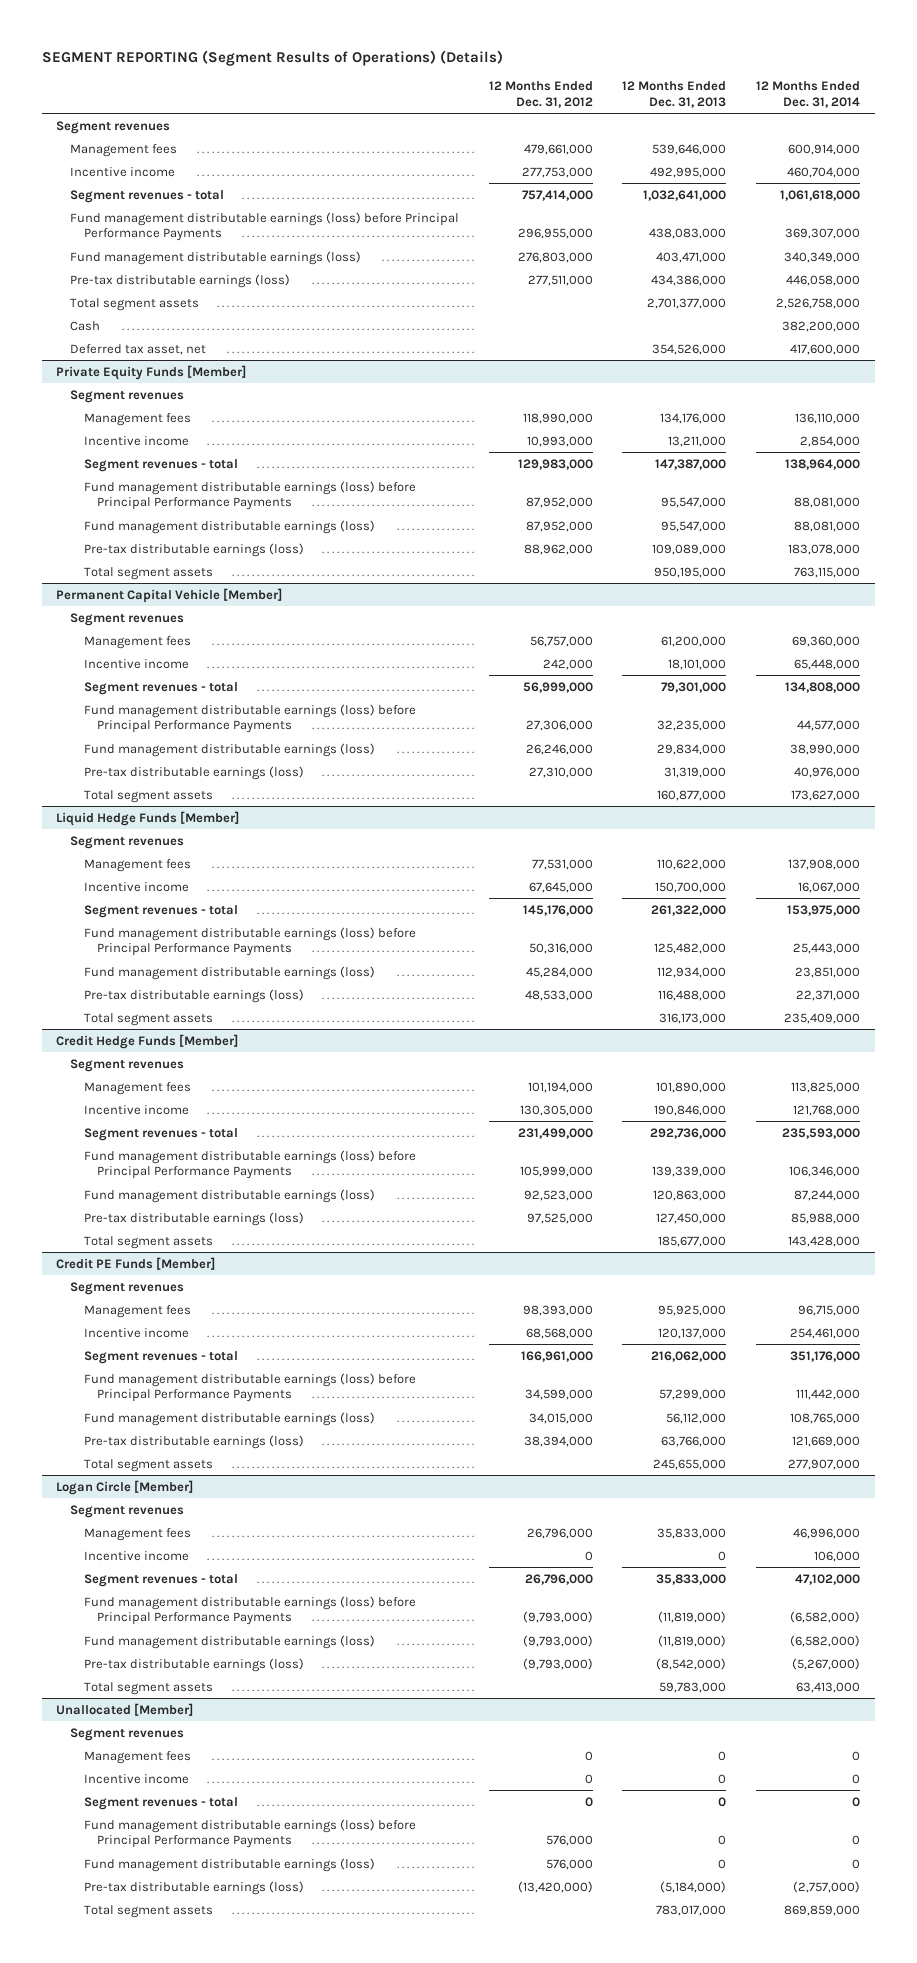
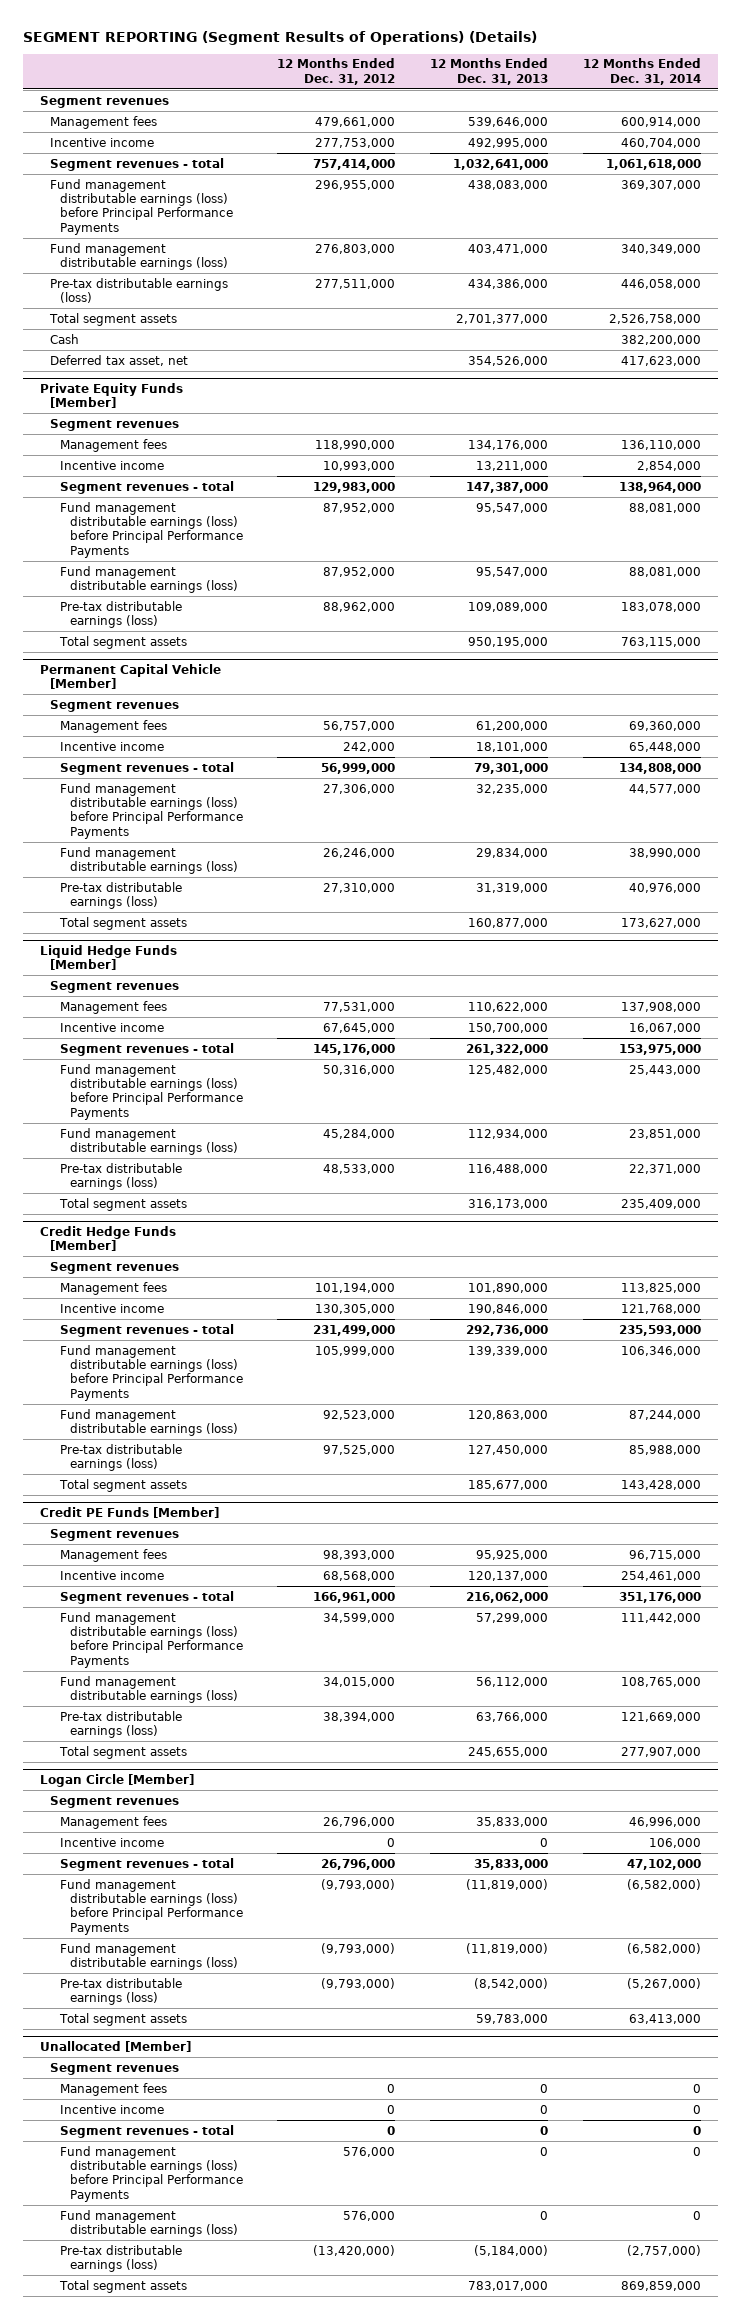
- Deferred tax asset, net | | 354,526,000 | 417,600,000
+ Deferred tax asset, net | | 354,526,000 | 417,623,000

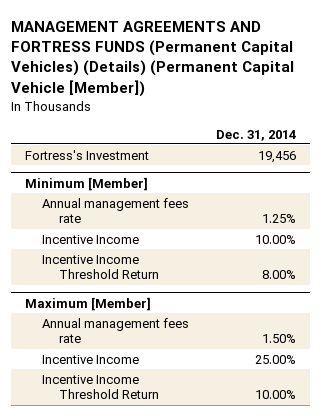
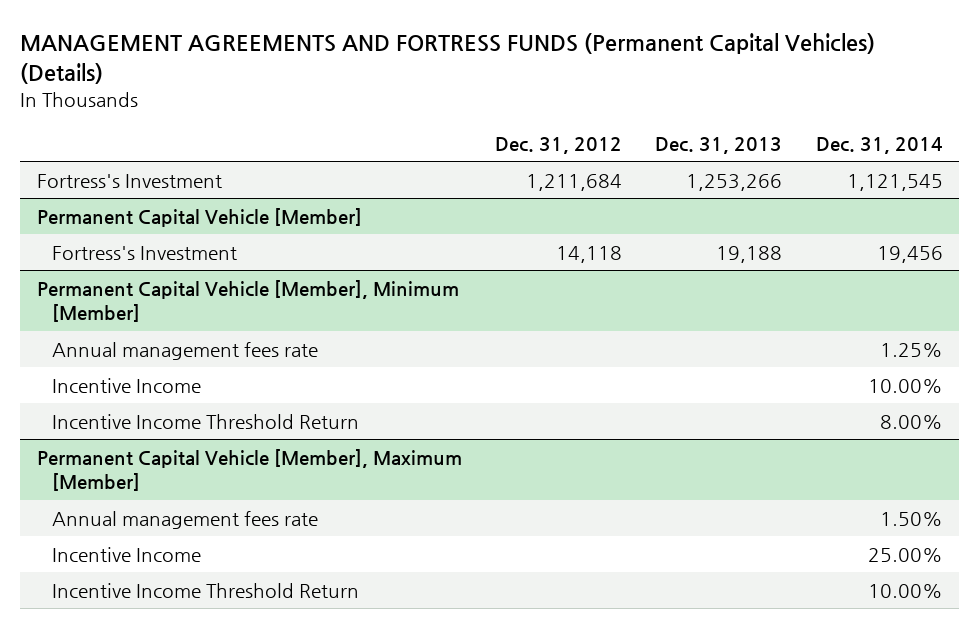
- MANAGEMENT AGREEMENTS AND FORTRESS FUNDS (Permanent Capital Vehicles) (Details) (Permanent Capital Vehicle [Member])
+ MANAGEMENT AGREEMENTS AND FORTRESS FUNDS (Permanent Capital Vehicles) (Details)
- | Dec. 31, 2014
+ | Dec. 31, 2012 | Dec. 31, 2013 | Dec. 31, 2014
+ Fortress's Investment | 1,211,684 | 1,253,266 | 1,121,545
+ Permanent Capital Vehicle [Member]
- Minimum [Member]
+ Permanent Capital Vehicle [Member], Minimum [Member]
- Maximum [Member]
+ Permanent Capital Vehicle [Member], Maximum [Member]

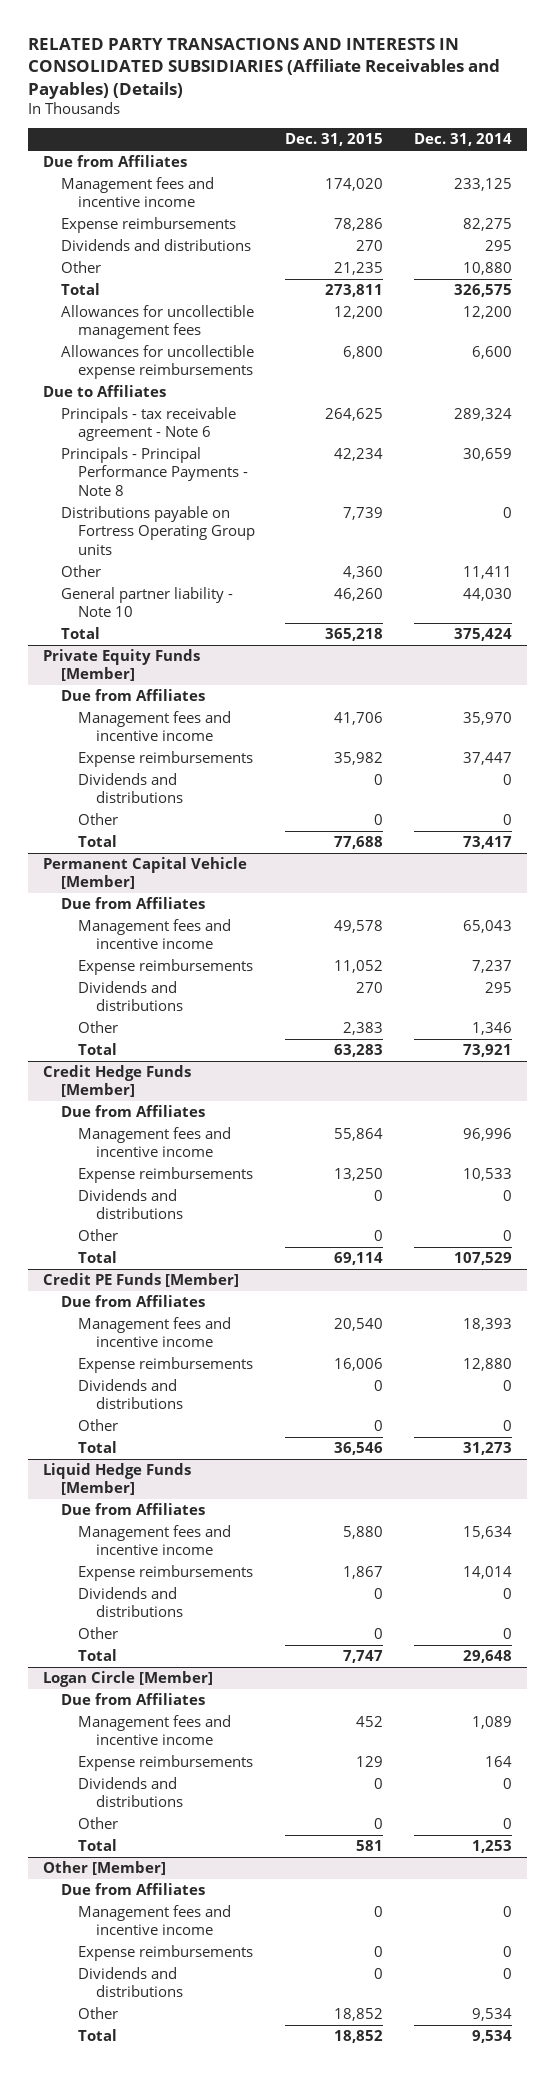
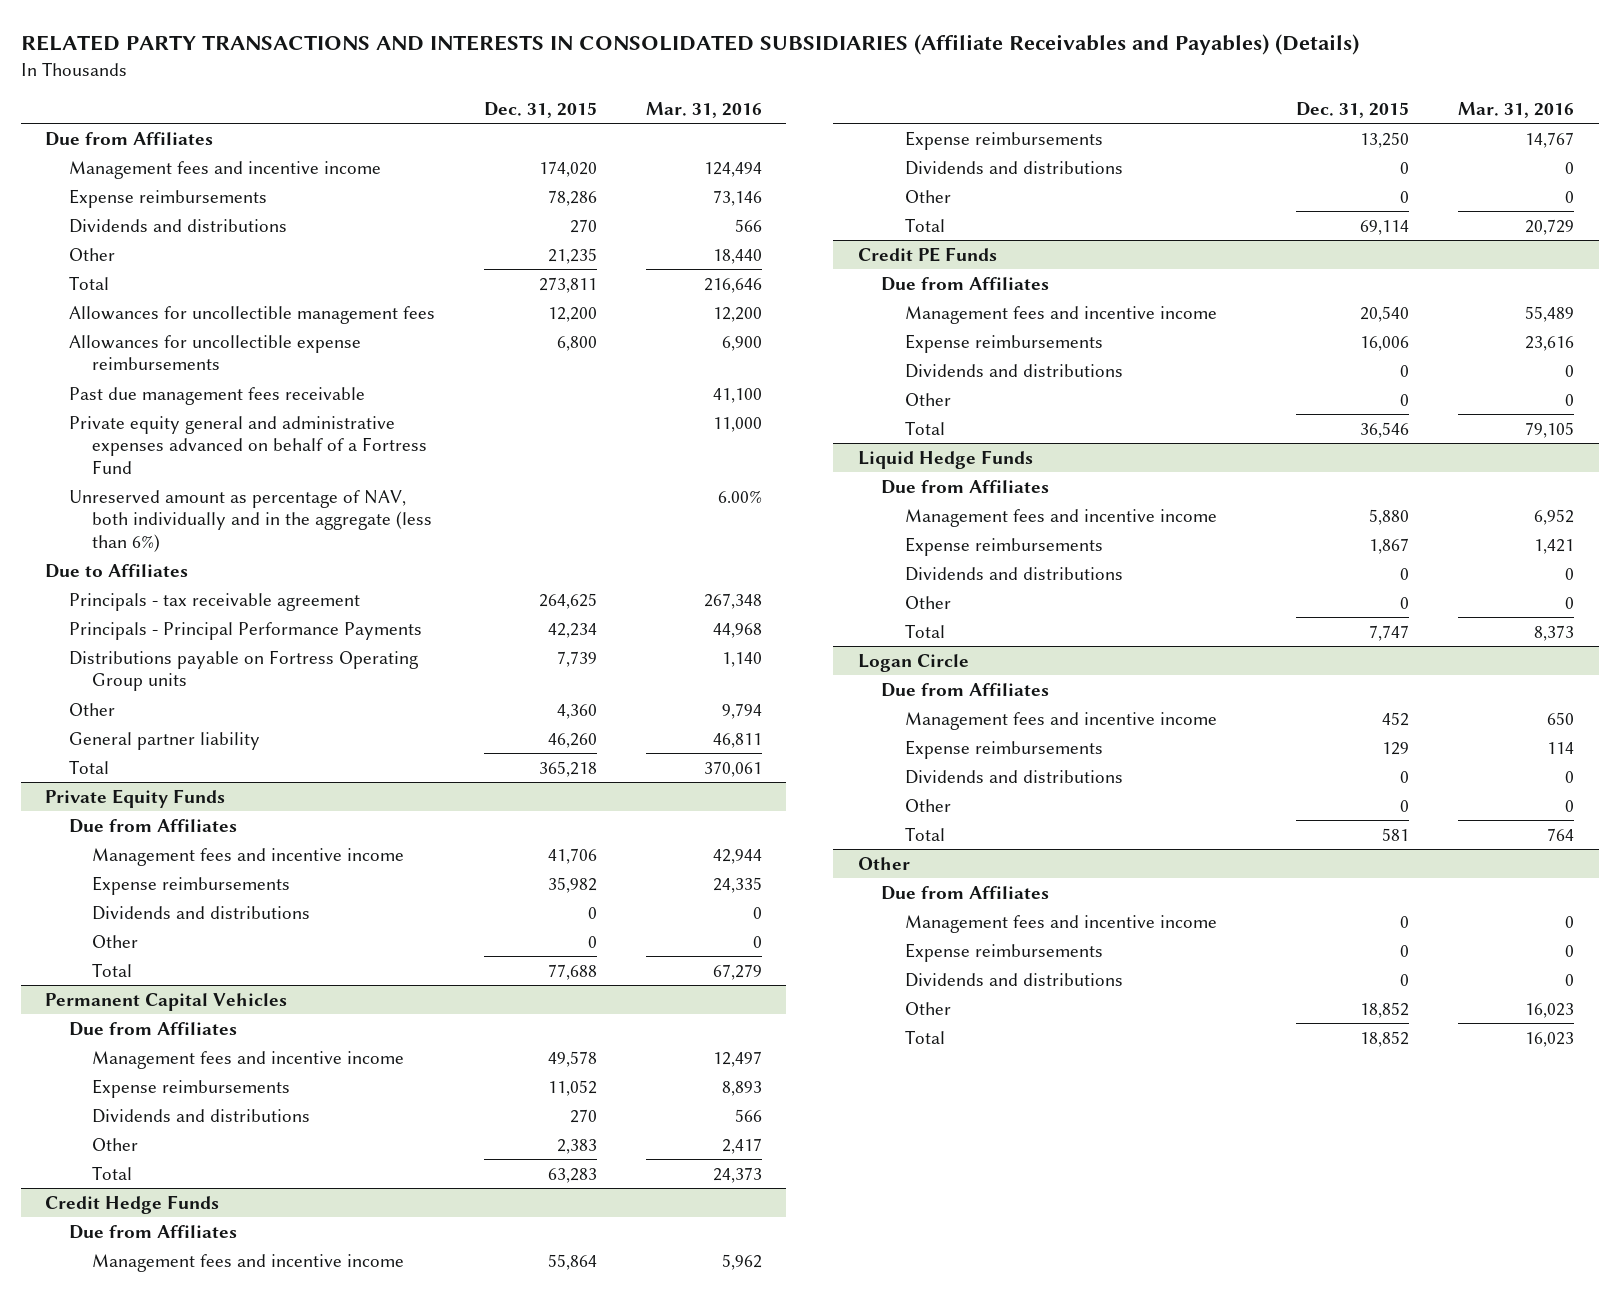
- | Dec. 31, 2015 | Dec. 31, 2014
+ | Dec. 31, 2015 | Mar. 31, 2016
+ Past due management fees receivable | | 41,100
+ Private equity general and administrative expenses advanced on behalf of a Fortress Fund | | 11,000
+ Unreserved amount as percentage of NAV, both individually and in the aggregate (less than 6%) | | 6.00%
- Principals - tax receivable agreement - Note 6 | 264,625 | 289,324
- Principals - Principal Performance Payments - Note 8 | 42,234 | 30,659
+ Principals - tax receivable agreement | 264,625 | 267,348
+ Principals - Principal Performance Payments | 42,234 | 44,968
- General partner liability - Note 10 | 46,260 | 44,030
+ General partner liability | 46,260 | 46,811
- Private Equity Funds [Member]
+ Private Equity Funds
- Permanent Capital Vehicle [Member]
+ Permanent Capital Vehicles
- Credit Hedge Funds [Member]
+ Credit Hedge Funds
- Credit PE Funds [Member]
+ Credit PE Funds
- Liquid Hedge Funds [Member]
+ Liquid Hedge Funds
- Logan Circle [Member]
+ Logan Circle
- Other [Member]
+ Other

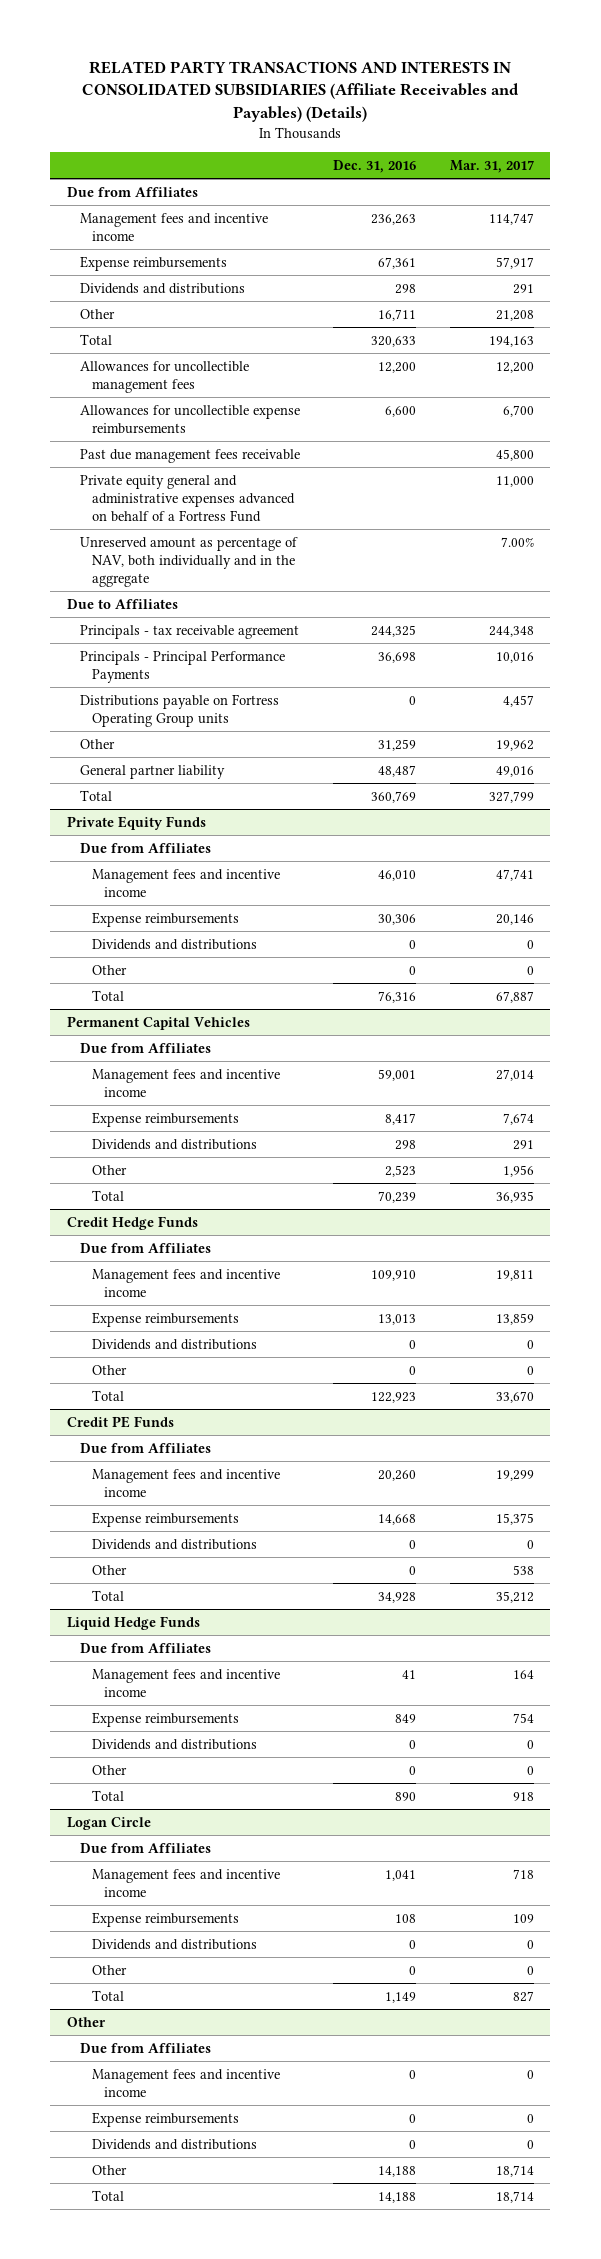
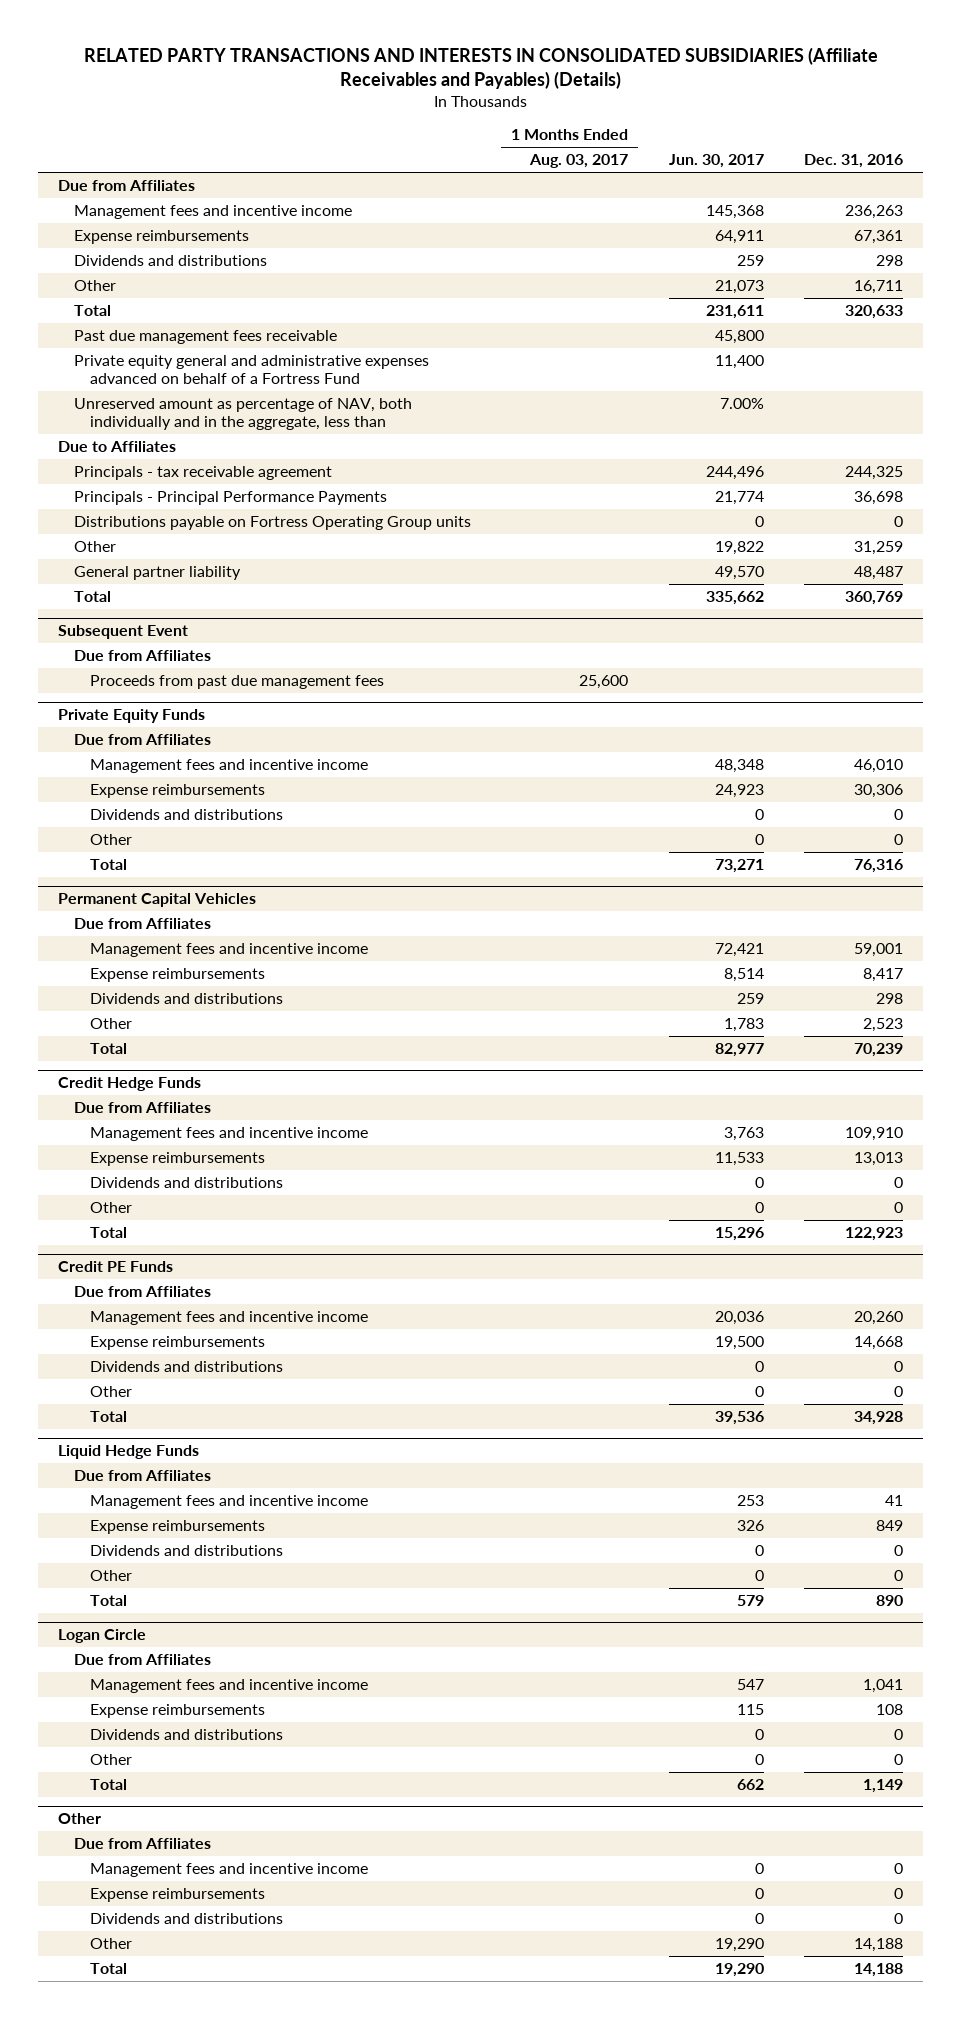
- | Dec. 31, 2016 | Mar. 31, 2017
+ | 1 Months Ended Aug. 03, 2017 | Jun. 30, 2017 | Dec. 31, 2016
- Allowances for uncollectible management fees | 12,200 | 12,200
- Allowances for uncollectible expense reimbursements | 6,600 | 6,700
- Unreserved amount as percentage of NAV, both individually and in the aggregate | | 7.00%
+ Unreserved amount as percentage of NAV, both individually and in the aggregate, less than | | 7.00% |
+ Subsequent Event
+ Due from Affiliates
+ Proceeds from past due management fees | 25,600 | |

